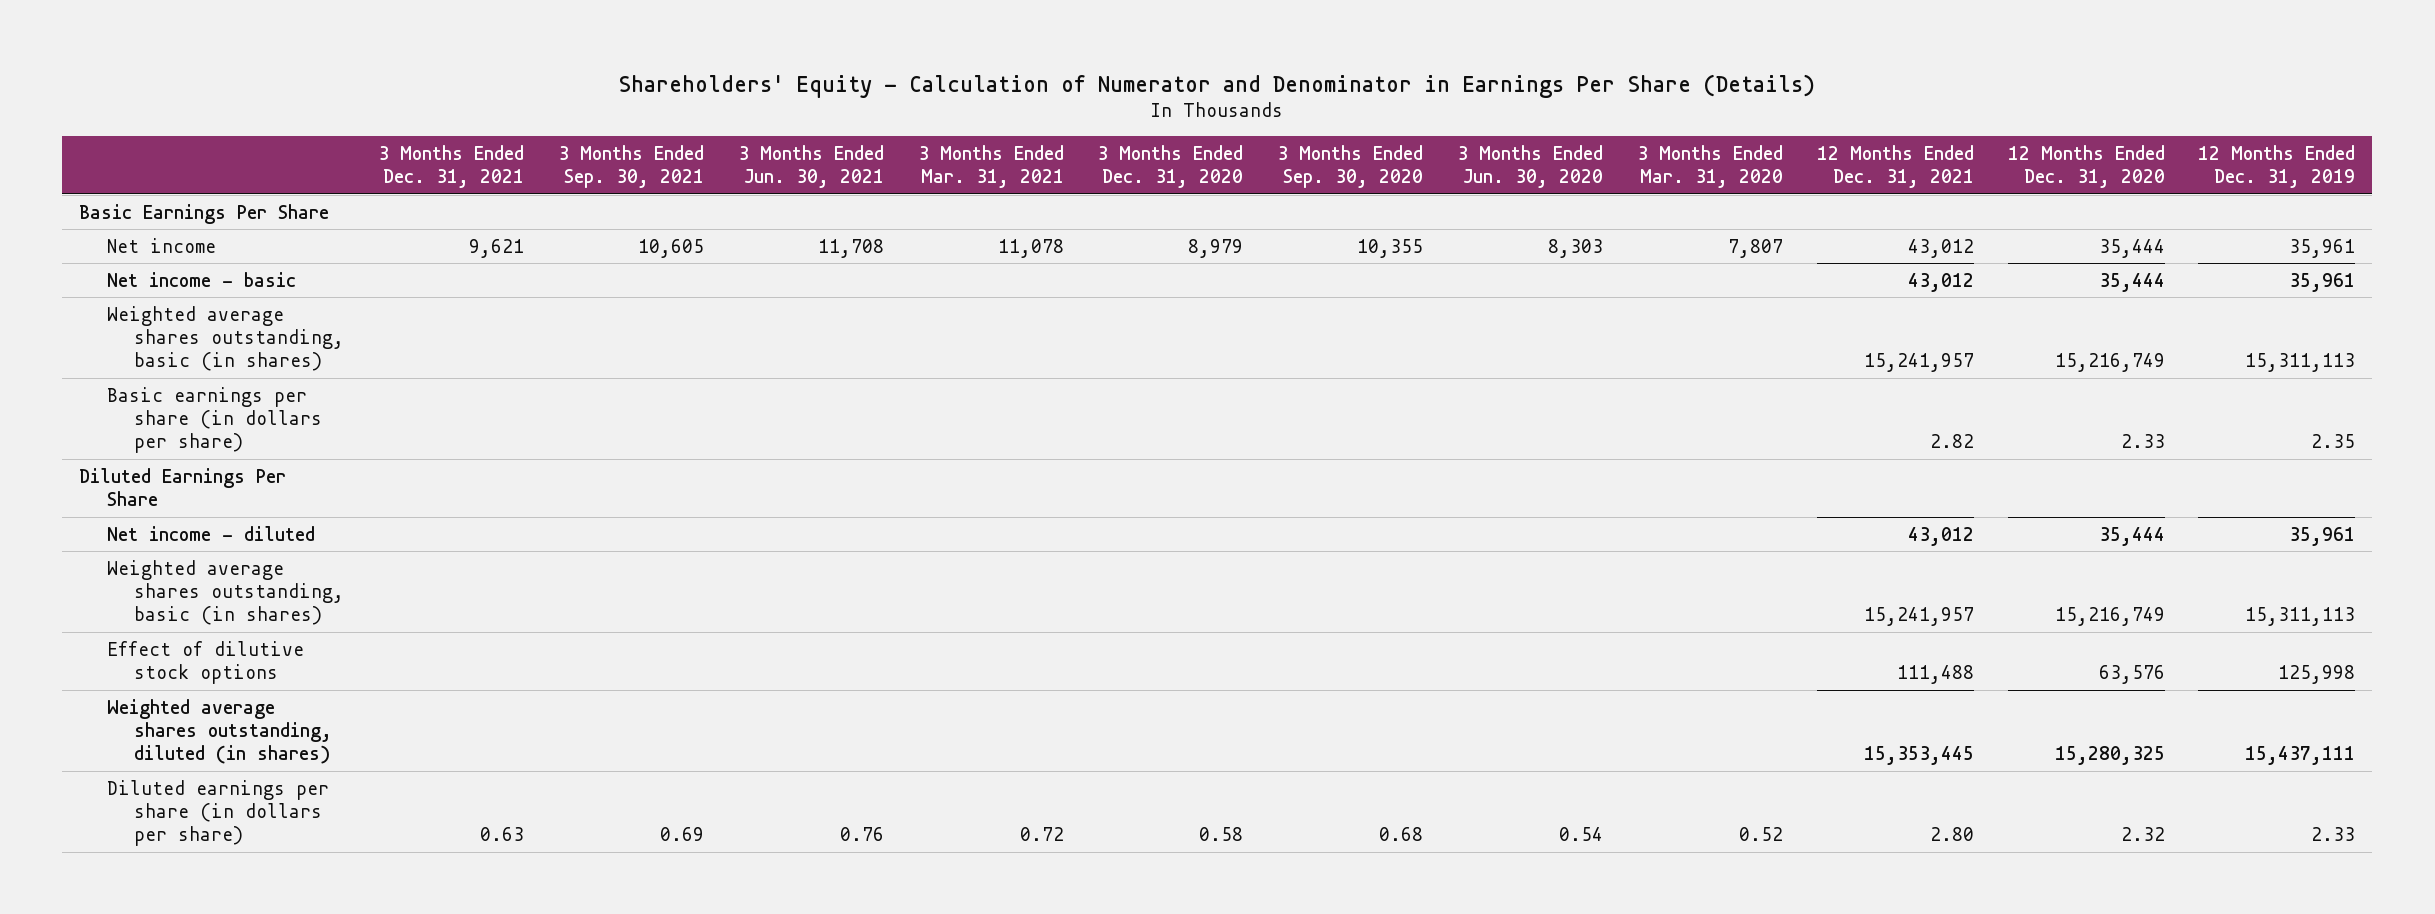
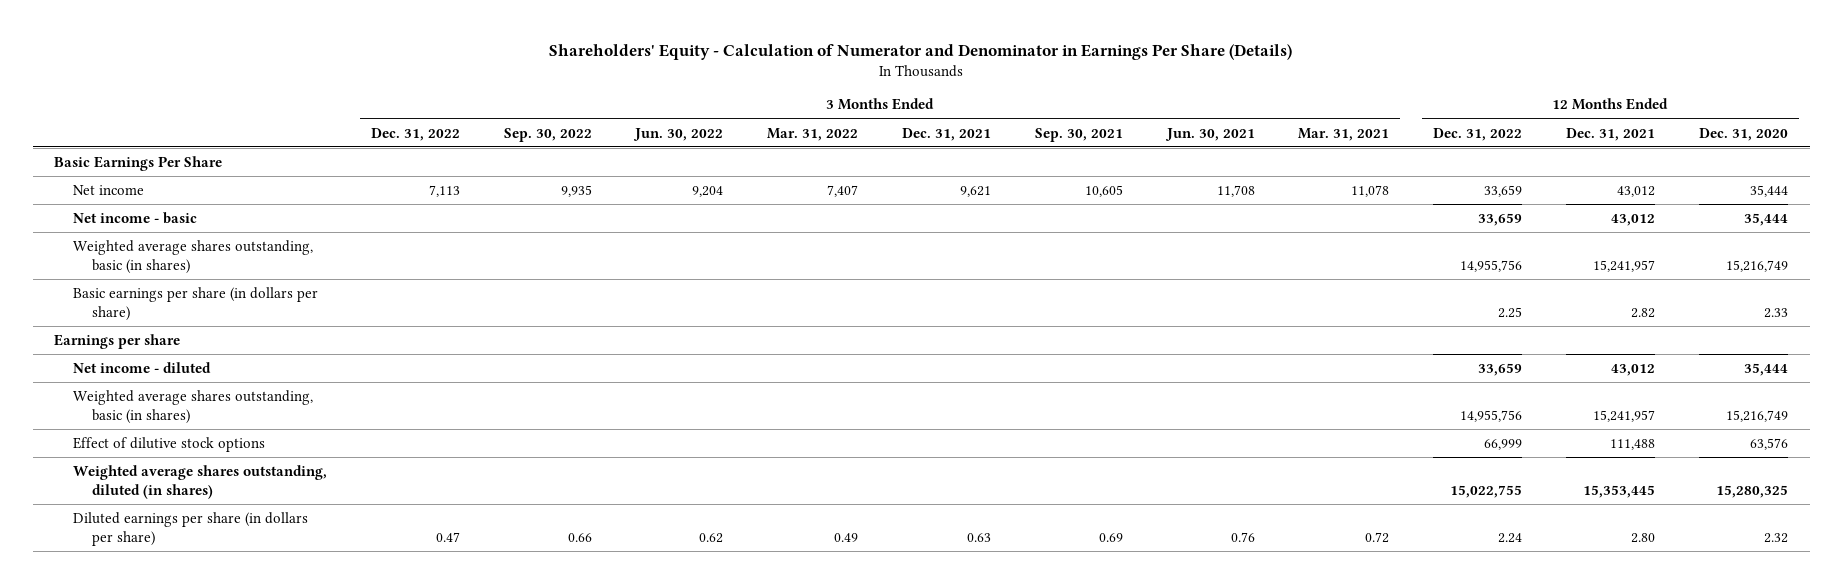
- | 3 Months Ended Dec. 31, 2021 | 3 Months Ended Sep. 30, 2021 | 3 Months Ended Jun. 30, 2021 | 3 Months Ended Mar. 31, 2021 | 3 Months Ended Dec. 31, 2020 | 3 Months Ended Sep. 30, 2020 | 3 Months Ended Jun. 30, 2020 | 3 Months Ended Mar. 31, 2020 | 12 Months Ended Dec. 31, 2021 | 12 Months Ended Dec. 31, 2020 | 12 Months Ended Dec. 31, 2019
+ | 3 Months Ended Dec. 31, 2022 | 3 Months Ended Sep. 30, 2022 | 3 Months Ended Jun. 30, 2022 | 3 Months Ended Mar. 31, 2022 | 3 Months Ended Dec. 31, 2021 | 3 Months Ended Sep. 30, 2021 | 3 Months Ended Jun. 30, 2021 | 3 Months Ended Mar. 31, 2021 | 12 Months Ended Dec. 31, 2022 | 12 Months Ended Dec. 31, 2021 | 12 Months Ended Dec. 31, 2020
- Diluted Earnings Per Share
+ Earnings per share

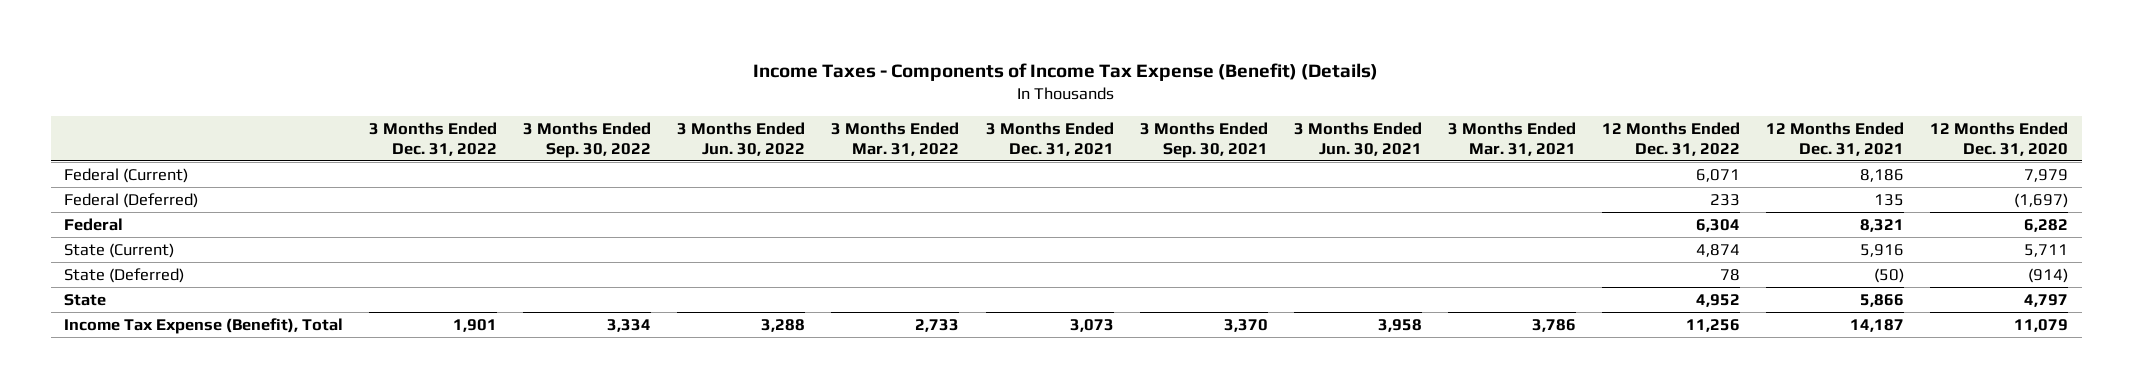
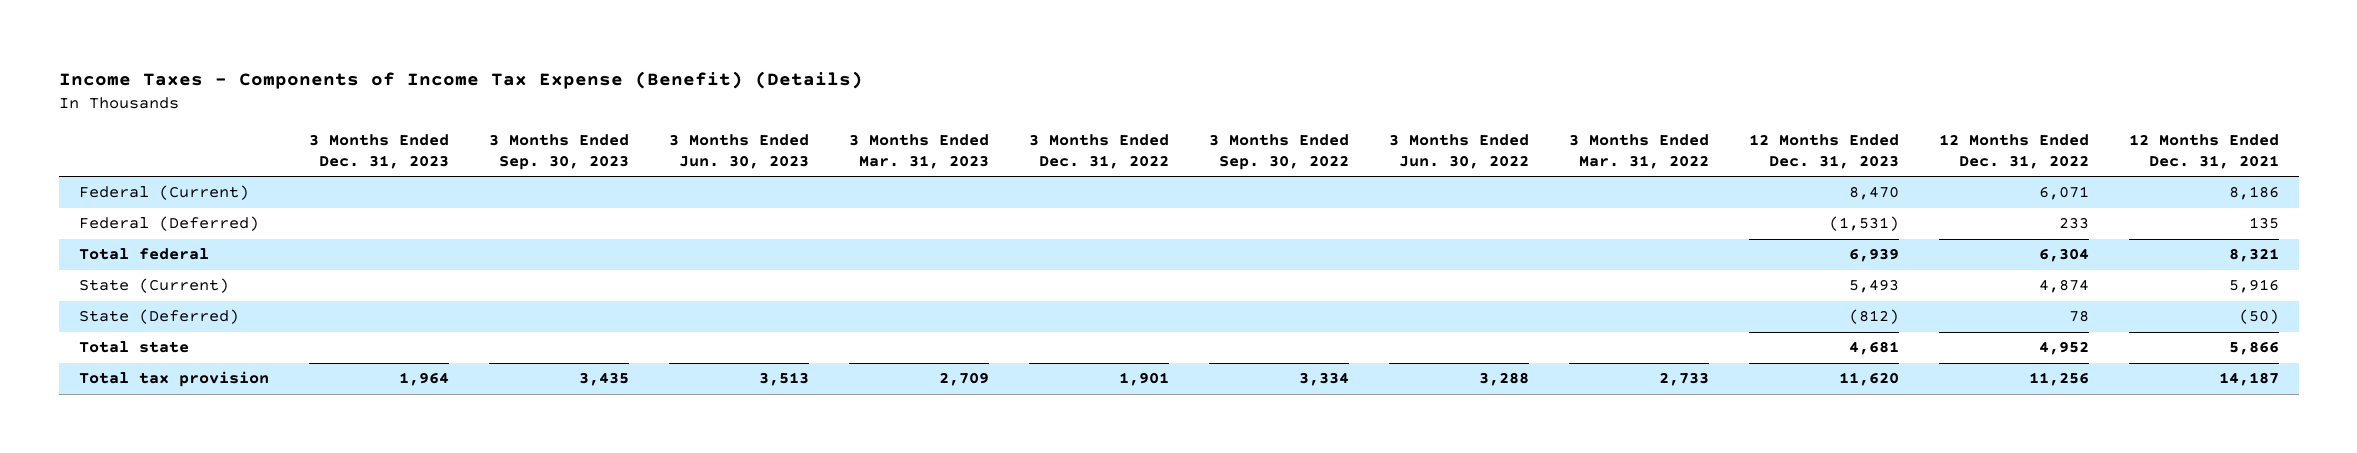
- | 3 Months Ended Dec. 31, 2022 | 3 Months Ended Sep. 30, 2022 | 3 Months Ended Jun. 30, 2022 | 3 Months Ended Mar. 31, 2022 | 3 Months Ended Dec. 31, 2021 | 3 Months Ended Sep. 30, 2021 | 3 Months Ended Jun. 30, 2021 | 3 Months Ended Mar. 31, 2021 | 12 Months Ended Dec. 31, 2022 | 12 Months Ended Dec. 31, 2021 | 12 Months Ended Dec. 31, 2020
+ | 3 Months Ended Dec. 31, 2023 | 3 Months Ended Sep. 30, 2023 | 3 Months Ended Jun. 30, 2023 | 3 Months Ended Mar. 31, 2023 | 3 Months Ended Dec. 31, 2022 | 3 Months Ended Sep. 30, 2022 | 3 Months Ended Jun. 30, 2022 | 3 Months Ended Mar. 31, 2022 | 12 Months Ended Dec. 31, 2023 | 12 Months Ended Dec. 31, 2022 | 12 Months Ended Dec. 31, 2021
- Federal | | | | | | | | | 6,304 | 8,321 | 6,282
+ Total federal | | | | | | | | | 6,939 | 6,304 | 8,321
- State | | | | | | | | | 4,952 | 5,866 | 4,797
- Income Tax Expense (Benefit), Total | 1,901 | 3,334 | 3,288 | 2,733 | 3,073 | 3,370 | 3,958 | 3,786 | 11,256 | 14,187 | 11,079
+ Total state | | | | | | | | | 4,681 | 4,952 | 5,866
+ Total tax provision | 1,964 | 3,435 | 3,513 | 2,709 | 1,901 | 3,334 | 3,288 | 2,733 | 11,620 | 11,256 | 14,187

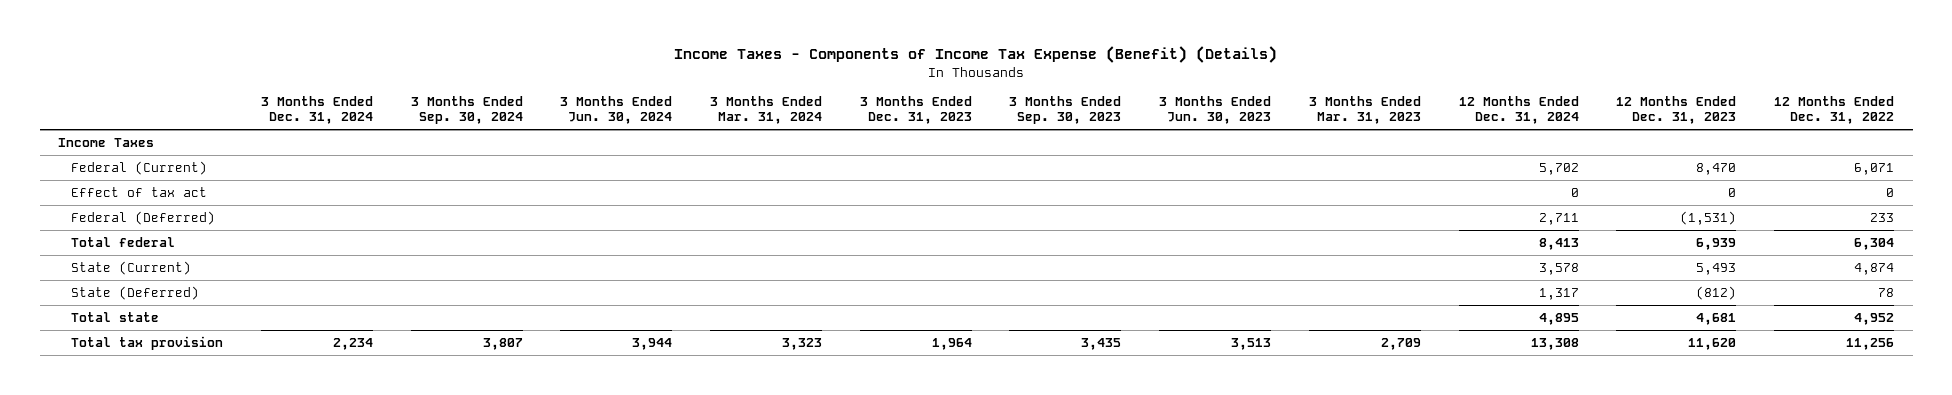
- | 3 Months Ended Dec. 31, 2023 | 3 Months Ended Sep. 30, 2023 | 3 Months Ended Jun. 30, 2023 | 3 Months Ended Mar. 31, 2023 | 3 Months Ended Dec. 31, 2022 | 3 Months Ended Sep. 30, 2022 | 3 Months Ended Jun. 30, 2022 | 3 Months Ended Mar. 31, 2022 | 12 Months Ended Dec. 31, 2023 | 12 Months Ended Dec. 31, 2022 | 12 Months Ended Dec. 31, 2021
+ | 3 Months Ended Dec. 31, 2024 | 3 Months Ended Sep. 30, 2024 | 3 Months Ended Jun. 30, 2024 | 3 Months Ended Mar. 31, 2024 | 3 Months Ended Dec. 31, 2023 | 3 Months Ended Sep. 30, 2023 | 3 Months Ended Jun. 30, 2023 | 3 Months Ended Mar. 31, 2023 | 12 Months Ended Dec. 31, 2024 | 12 Months Ended Dec. 31, 2023 | 12 Months Ended Dec. 31, 2022
+ Income Taxes
+ Effect of tax act | | | | | | | | | 0 | 0 | 0

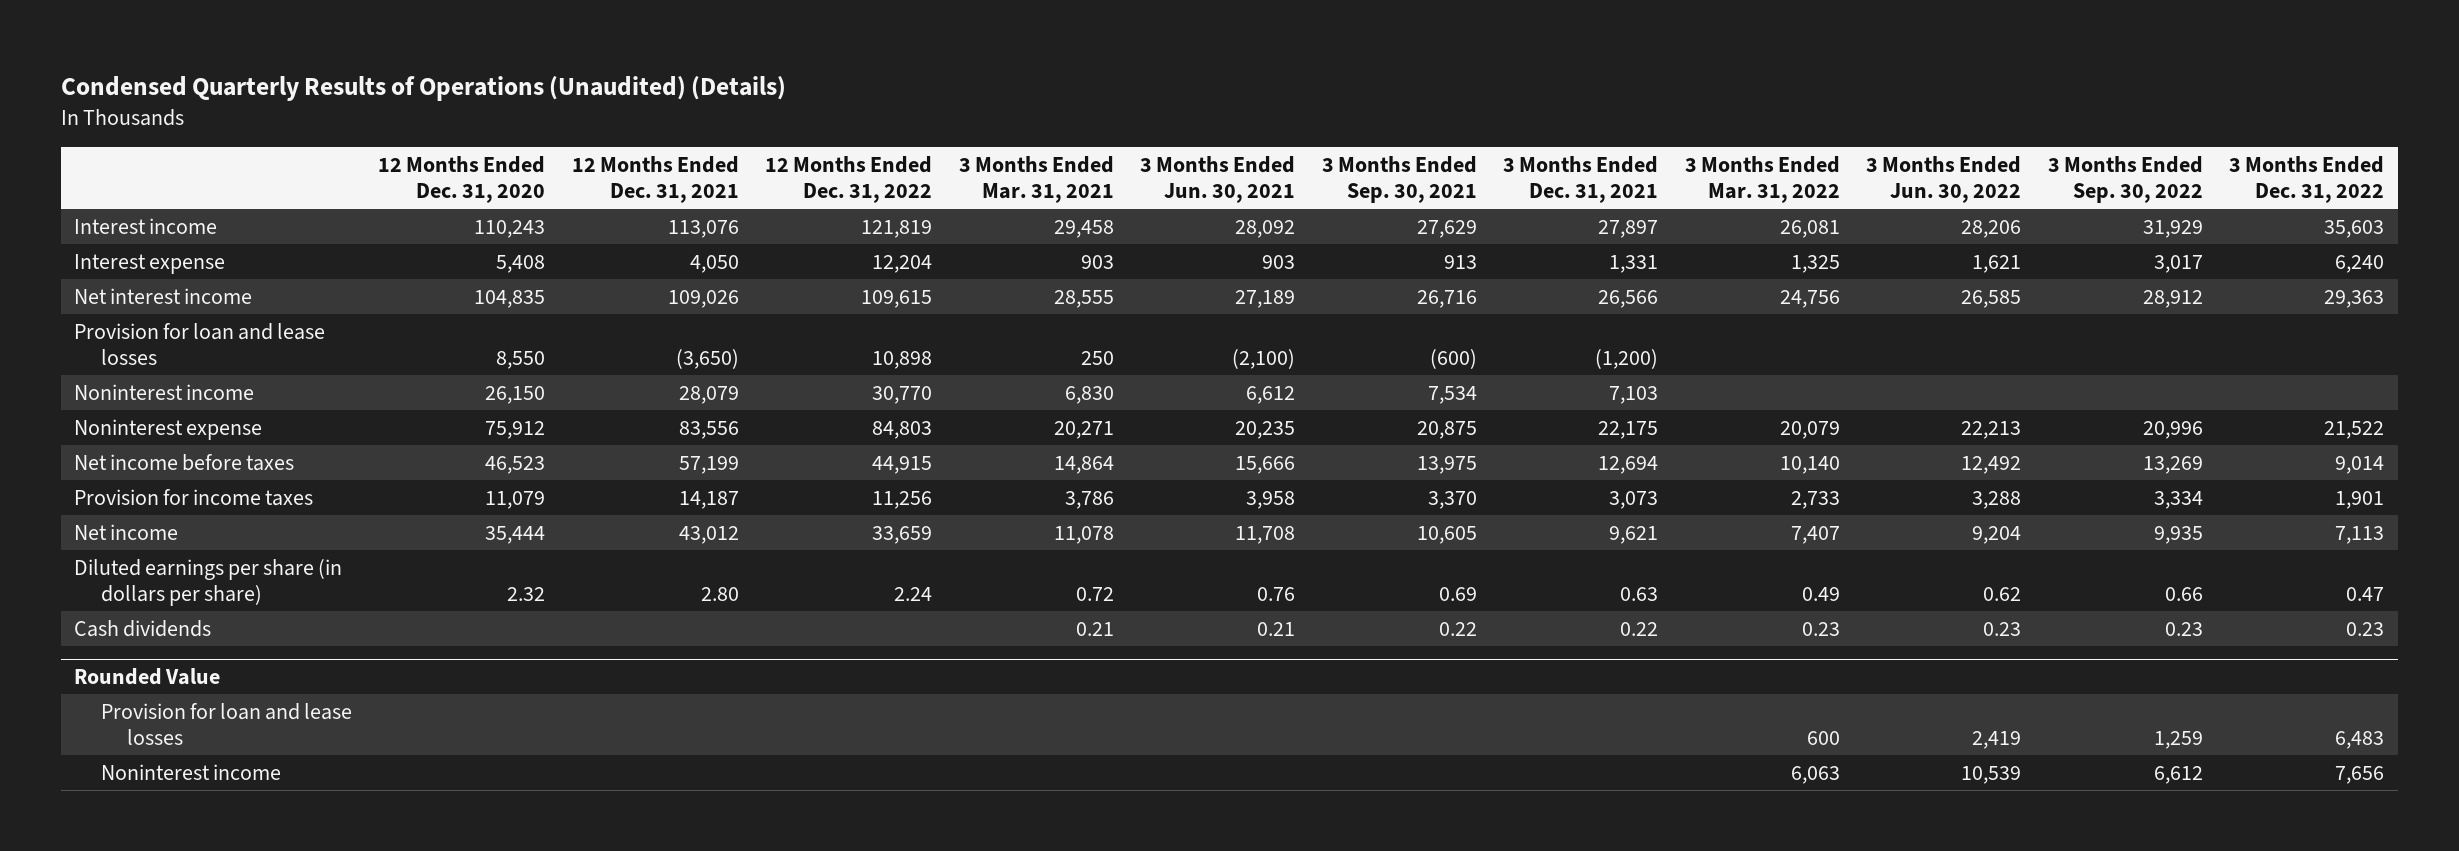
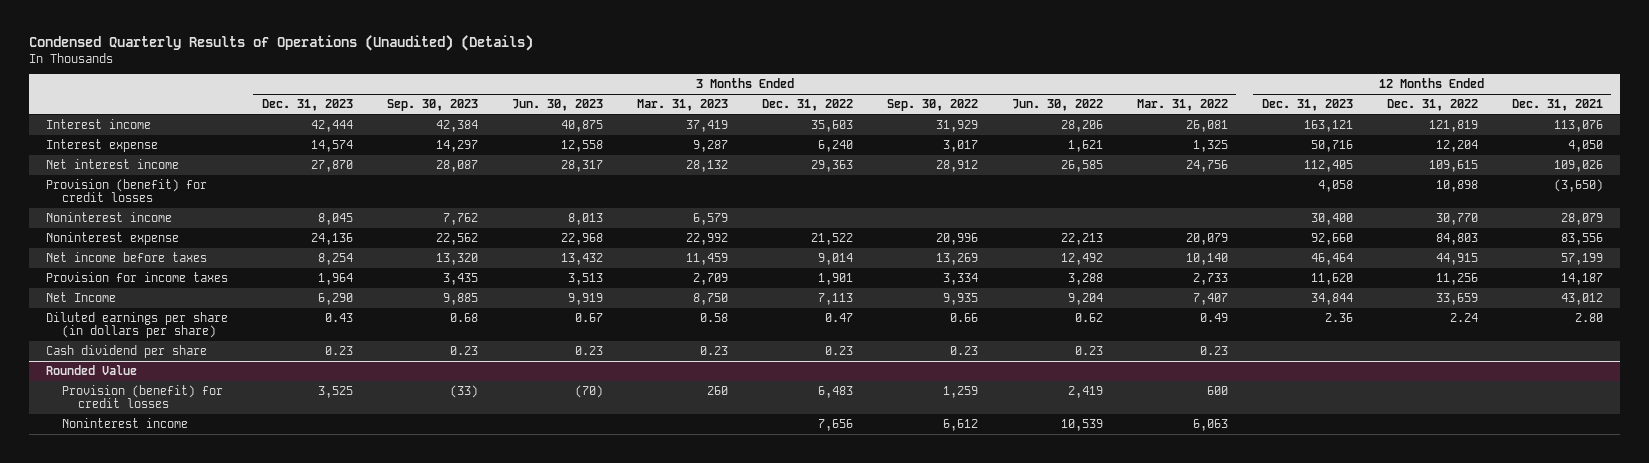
- | 12 Months Ended Dec. 31, 2020 | 12 Months Ended Dec. 31, 2021 | 12 Months Ended Dec. 31, 2022 | 3 Months Ended Mar. 31, 2021 | 3 Months Ended Jun. 30, 2021 | 3 Months Ended Sep. 30, 2021 | 3 Months Ended Dec. 31, 2021 | 3 Months Ended Mar. 31, 2022 | 3 Months Ended Jun. 30, 2022 | 3 Months Ended Sep. 30, 2022 | 3 Months Ended Dec. 31, 2022
+ | 3 Months Ended Dec. 31, 2023 | 3 Months Ended Sep. 30, 2023 | 3 Months Ended Jun. 30, 2023 | 3 Months Ended Mar. 31, 2023 | 3 Months Ended Dec. 31, 2022 | 3 Months Ended Sep. 30, 2022 | 3 Months Ended Jun. 30, 2022 | 3 Months Ended Mar. 31, 2022 | 12 Months Ended Dec. 31, 2023 | 12 Months Ended Dec. 31, 2022 | 12 Months Ended Dec. 31, 2021
- Provision for loan and lease losses | 8,550 | (3,650) | 10,898 | 250 | (2,100) | (600) | (1,200) | | | |
+ Provision (benefit) for credit losses | | | | | | | | | 4,058 | 10,898 | (3,650)
- Net income | 35,444 | 43,012 | 33,659 | 11,078 | 11,708 | 10,605 | 9,621 | 7,407 | 9,204 | 9,935 | 7,113
+ Net Income | 6,290 | 9,885 | 9,919 | 8,750 | 7,113 | 9,935 | 9,204 | 7,407 | 34,844 | 33,659 | 43,012
- Cash dividends | | | | 0.21 | 0.21 | 0.22 | 0.22 | 0.23 | 0.23 | 0.23 | 0.23
+ Cash dividend per share | 0.23 | 0.23 | 0.23 | 0.23 | 0.23 | 0.23 | 0.23 | 0.23 | | |
@ Rounded Value
- Provision for loan and lease losses | | | | | | | | 600 | 2,419 | 1,259 | 6,483
+ Provision (benefit) for credit losses | 3,525 | (33) | (70) | 260 | 6,483 | 1,259 | 2,419 | 600 | | |

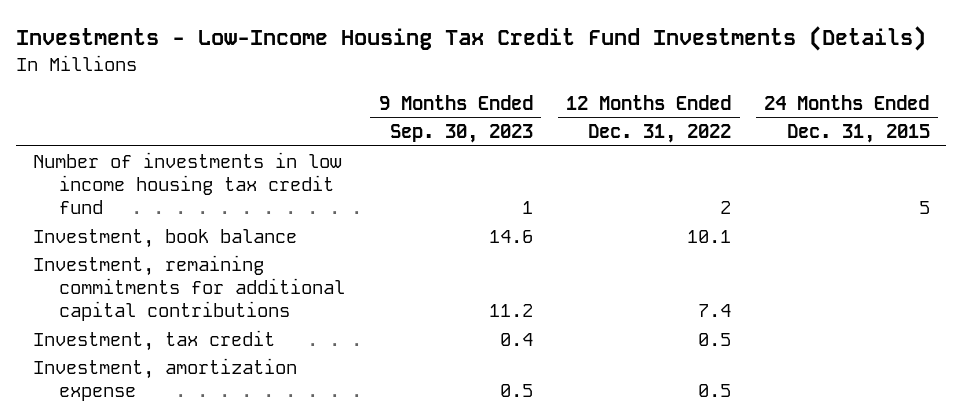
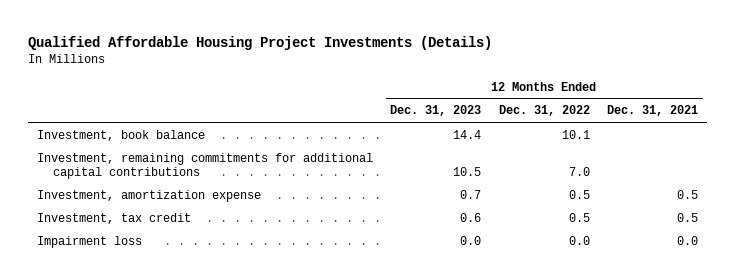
- Investments - Low-Income Housing Tax Credit Fund Investments (Details)
+ Qualified Affordable Housing Project Investments (Details)
- | 9 Months Ended Sep. 30, 2023 | 12 Months Ended Dec. 31, 2022 | 24 Months Ended Dec. 31, 2015
+ | 12 Months Ended Dec. 31, 2023 | 12 Months Ended Dec. 31, 2022 | 12 Months Ended Dec. 31, 2021
- Number of investments in low income housing tax credit fund | 1 | 2 | 5
- Investment, remaining commitments for additional capital contributions | 11.2 | 7.4 |
+ Investment, remaining commitments for additional capital contributions | 10.5 | 7.0 |
moved down: Investment, tax credit | 0.6 | 0.5 | 0.5
+ Impairment loss | 0.0 | 0.0 | 0.0

